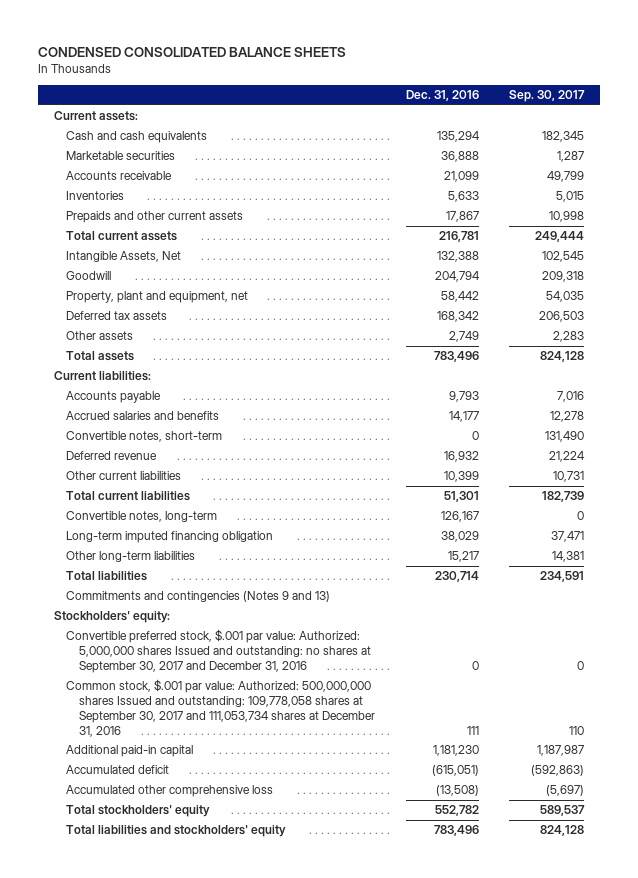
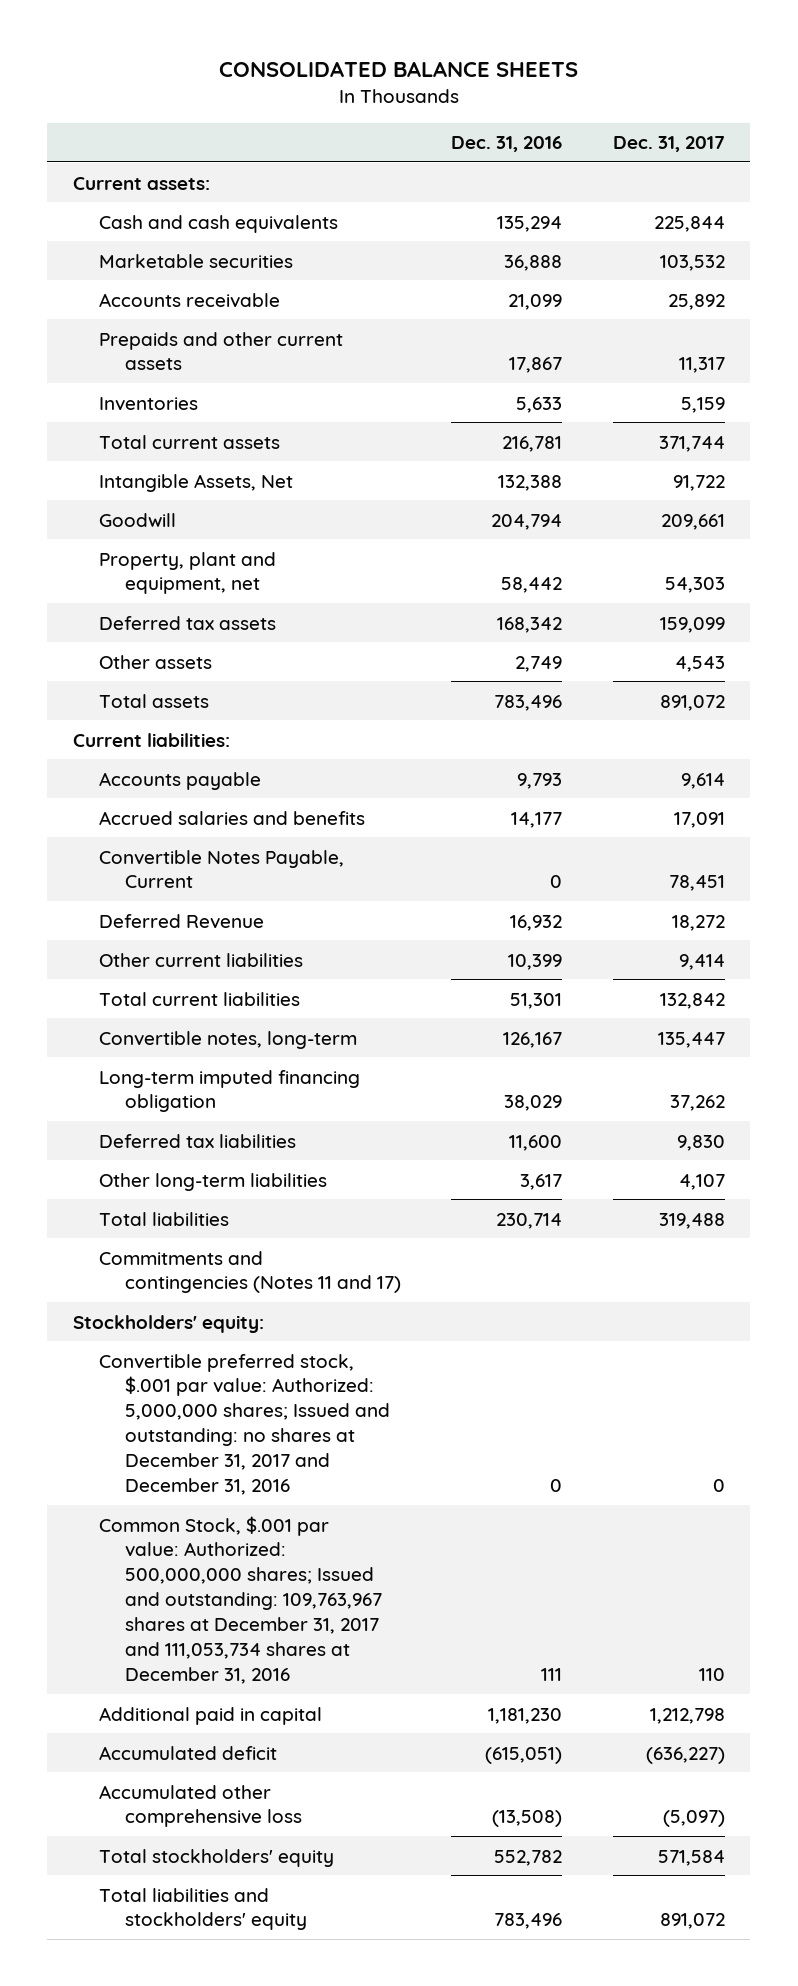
- CONDENSED CONSOLIDATED BALANCE SHEETS
+ CONSOLIDATED BALANCE SHEETS
- | Dec. 31, 2016 | Sep. 30, 2017
+ | Dec. 31, 2016 | Dec. 31, 2017
moved down: Inventories | 5,633 | 5,159
- Convertible notes, short-term | 0 | 131,490
- Deferred revenue | 16,932 | 21,224
+ Convertible Notes Payable, Current | 0 | 78,451
+ Deferred Revenue | 16,932 | 18,272
- Other long-term liabilities | 15,217 | 14,381
+ Deferred tax liabilities | 11,600 | 9,830
+ Other long-term liabilities | 3,617 | 4,107
- Commitments and contingencies (Notes 9 and 13)
+ Commitments and contingencies (Notes 11 and 17)
- Convertible preferred stock, $.001 par value: Authorized: 5,000,000 shares Issued and outstanding: no shares at September 30, 2017 and December 31, 2016 | 0 | 0
- Common stock, $.001 par value: Authorized: 500,000,000 shares Issued and outstanding: 109,778,058 shares at September 30, 2017 and 111,053,734 shares at December 31, 2016 | 111 | 110
- Additional paid-in capital | 1,181,230 | 1,187,987
+ Convertible preferred stock, $.001 par value: Authorized: 5,000,000 shares; Issued and outstanding: no shares at December 31, 2017 and December 31, 2016 | 0 | 0
+ Common Stock, $.001 par value: Authorized: 500,000,000 shares; Issued and outstanding: 109,763,967 shares at December 31, 2017 and 111,053,734 shares at December 31, 2016 | 111 | 110
+ Additional paid in capital | 1,181,230 | 1,212,798

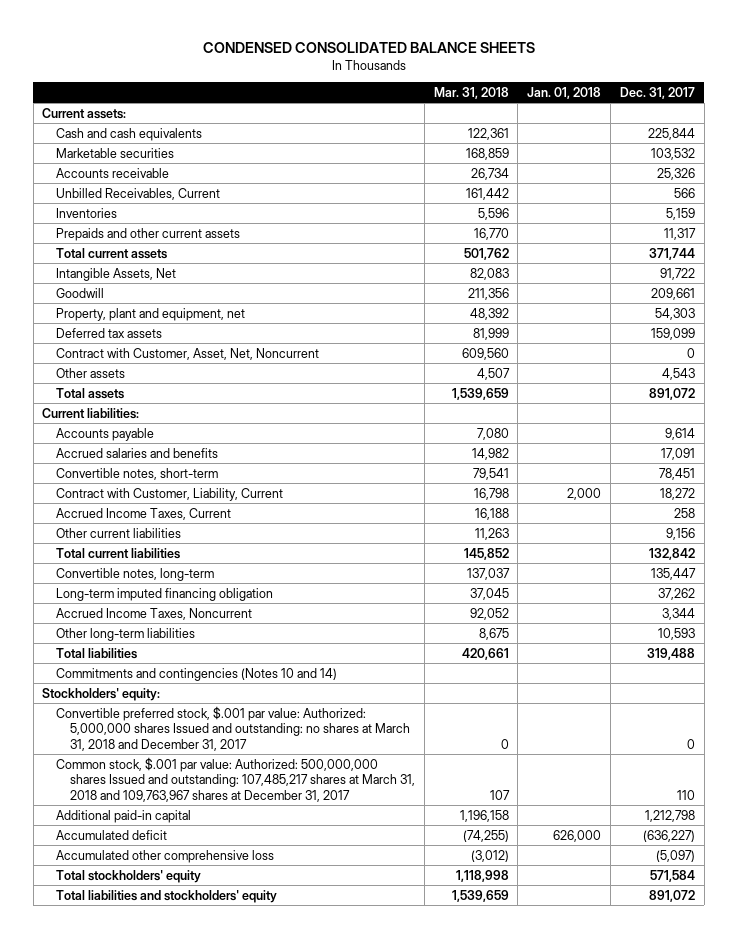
- CONSOLIDATED BALANCE SHEETS
+ CONDENSED CONSOLIDATED BALANCE SHEETS
- | Dec. 31, 2016 | Dec. 31, 2017
+ | Mar. 31, 2018 | Jan. 01, 2018 | Dec. 31, 2017
- Accounts receivable | 21,099 | 25,892
+ Accounts receivable | 26,734 | | 25,326
+ Unbilled Receivables, Current | 161,442 | | 566
moved down: Prepaids and other current assets | 16,770 | | 11,317
+ Contract with Customer, Asset, Net, Noncurrent | 609,560 | | 0
- Convertible Notes Payable, Current | 0 | 78,451
- Deferred Revenue | 16,932 | 18,272
- Other current liabilities | 10,399 | 9,414
+ Convertible notes, short-term | 79,541 | | 78,451
+ Contract with Customer, Liability, Current | 16,798 | 2,000 | 18,272
+ Accrued Income Taxes, Current | 16,188 | | 258
+ Other current liabilities | 11,263 | | 9,156
- Deferred tax liabilities | 11,600 | 9,830
- Other long-term liabilities | 3,617 | 4,107
+ Accrued Income Taxes, Noncurrent | 92,052 | | 3,344
+ Other long-term liabilities | 8,675 | | 10,593
- Commitments and contingencies (Notes 11 and 17)
+ Commitments and contingencies (Notes 10 and 14)
- Convertible preferred stock, $.001 par value: Authorized: 5,000,000 shares; Issued and outstanding: no shares at December 31, 2017 and December 31, 2016 | 0 | 0
- Common Stock, $.001 par value: Authorized: 500,000,000 shares; Issued and outstanding: 109,763,967 shares at December 31, 2017 and 111,053,734 shares at December 31, 2016 | 111 | 110
- Additional paid in capital | 1,181,230 | 1,212,798
+ Convertible preferred stock, $.001 par value: Authorized: 5,000,000 shares Issued and outstanding: no shares at March 31, 2018 and December 31, 2017 | 0 | | 0
+ Common stock, $.001 par value: Authorized: 500,000,000 shares Issued and outstanding: 107,485,217 shares at March 31, 2018 and 109,763,967 shares at December 31, 2017 | 107 | | 110
+ Additional paid-in capital | 1,196,158 | | 1,212,798

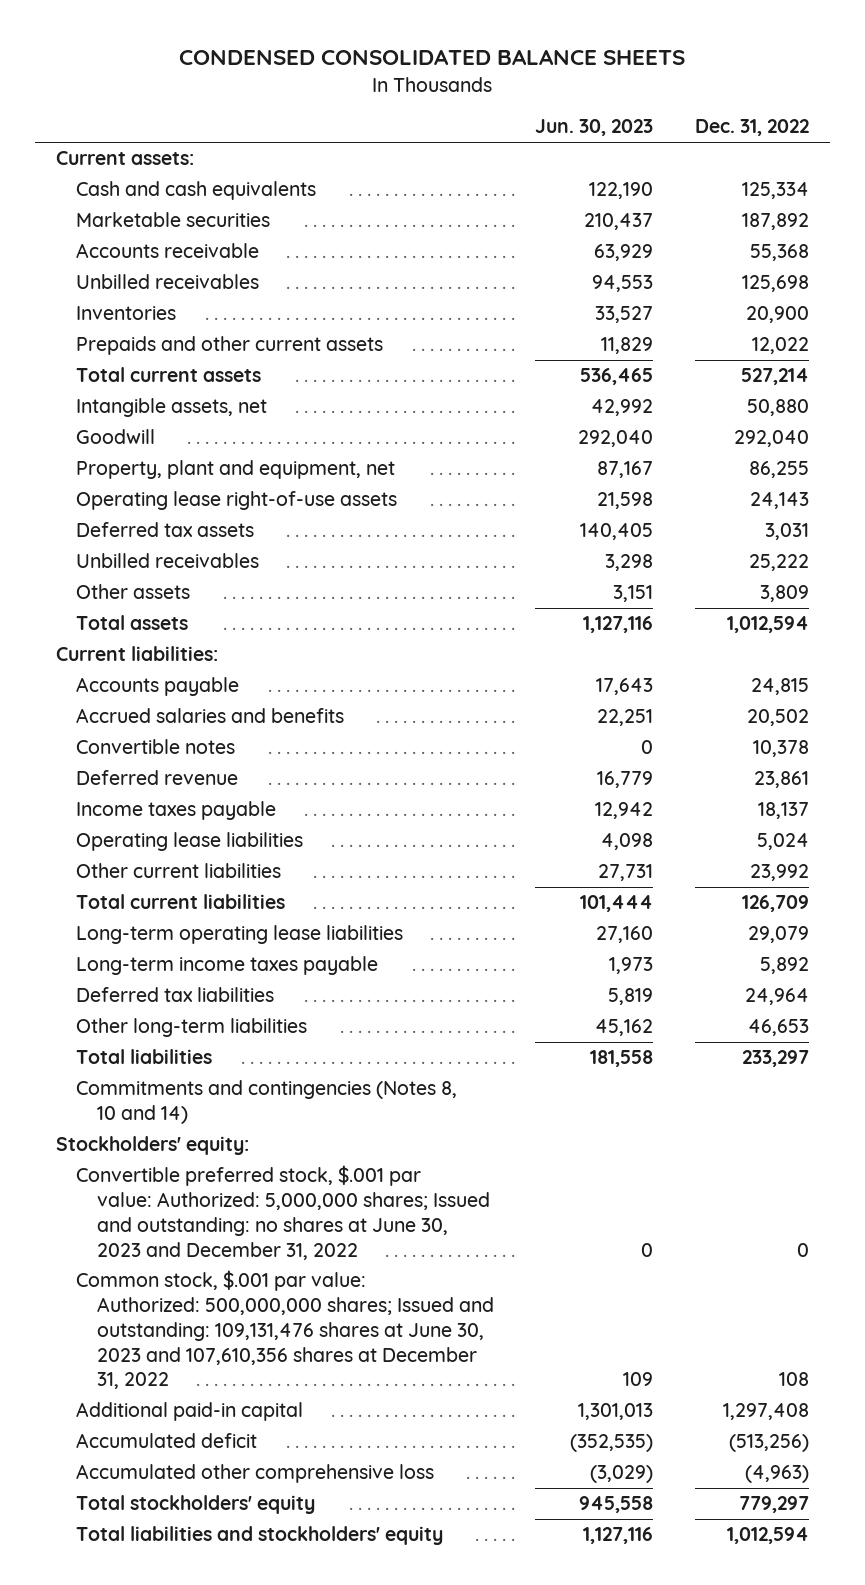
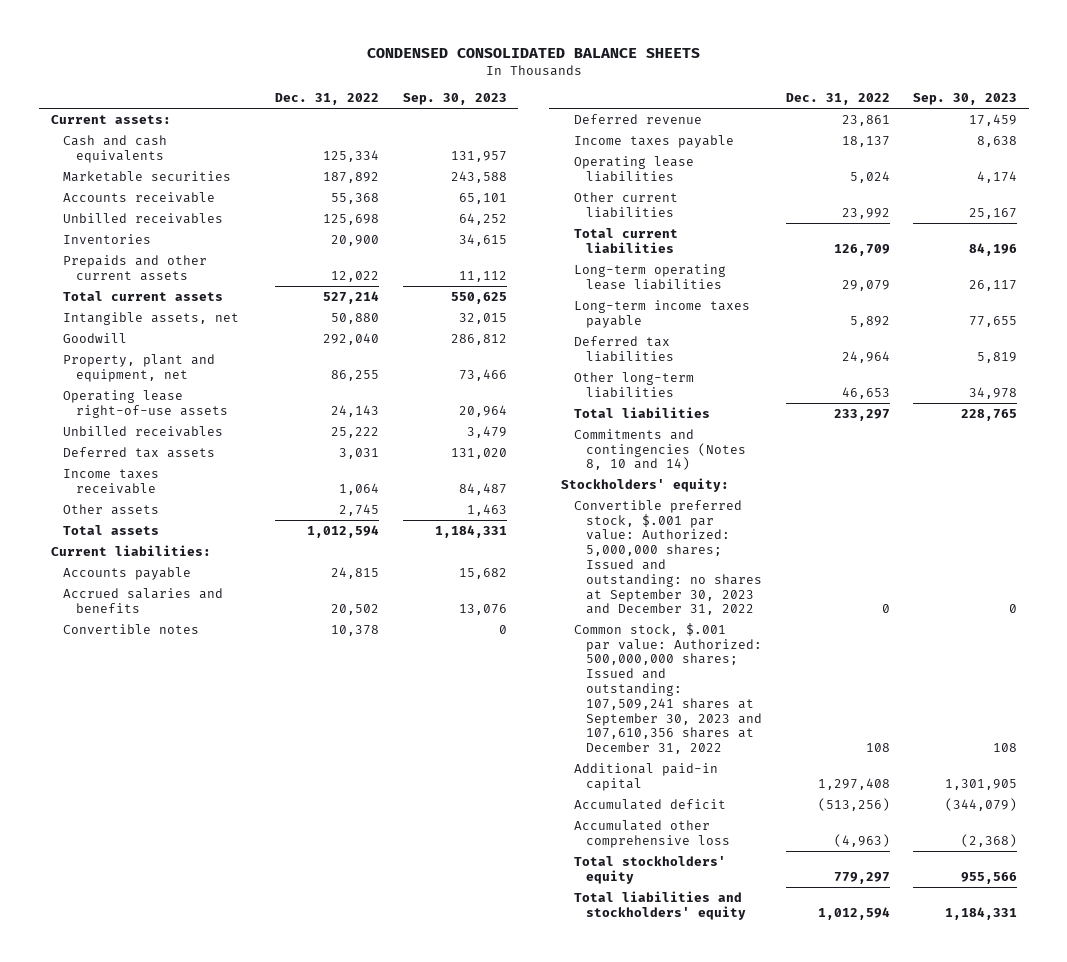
- | Jun. 30, 2023 | Dec. 31, 2022
+ | Dec. 31, 2022 | Sep. 30, 2023
- Other assets | 3,151 | 3,809
moved down: Deferred tax assets | 3,031 | 131,020
+ Income taxes receivable | 1,064 | 84,487
+ Other assets | 2,745 | 1,463
- Convertible preferred stock, $.001 par value: Authorized: 5,000,000 shares; Issued and outstanding: no shares at June 30, 2023 and December 31, 2022 | 0 | 0
- Common stock, $.001 par value: Authorized: 500,000,000 shares; Issued and outstanding: 109,131,476 shares at June 30, 2023 and 107,610,356 shares at December 31, 2022 | 109 | 108
+ Convertible preferred stock, $.001 par value: Authorized: 5,000,000 shares; Issued and outstanding: no shares at September 30, 2023 and December 31, 2022 | 0 | 0
+ Common stock, $.001 par value: Authorized: 500,000,000 shares; Issued and outstanding: 107,509,241 shares at September 30, 2023 and 107,610,356 shares at December 31, 2022 | 108 | 108

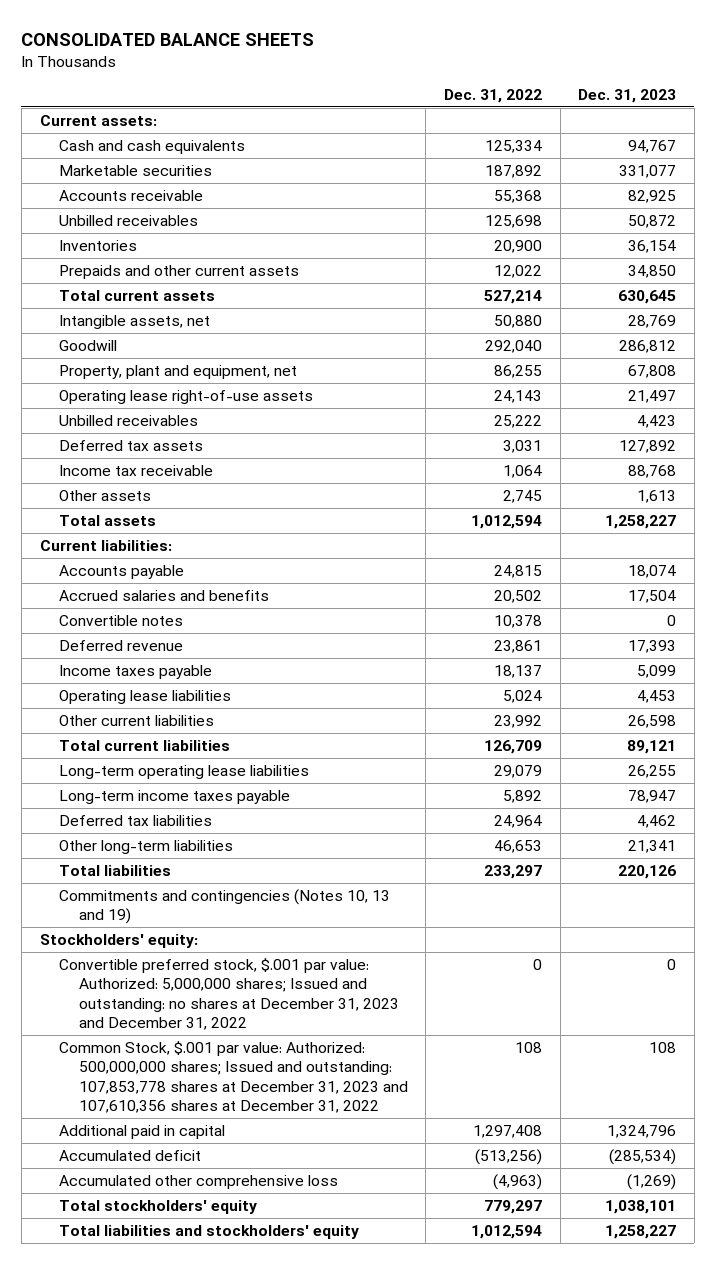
- CONDENSED CONSOLIDATED BALANCE SHEETS
+ CONSOLIDATED BALANCE SHEETS
- | Dec. 31, 2022 | Sep. 30, 2023
+ | Dec. 31, 2022 | Dec. 31, 2023
- Income taxes receivable | 1,064 | 84,487
+ Income tax receivable | 1,064 | 88,768
- Commitments and contingencies (Notes 8, 10 and 14)
+ Commitments and contingencies (Notes 10, 13 and 19)
- Convertible preferred stock, $.001 par value: Authorized: 5,000,000 shares; Issued and outstanding: no shares at September 30, 2023 and December 31, 2022 | 0 | 0
- Common stock, $.001 par value: Authorized: 500,000,000 shares; Issued and outstanding: 107,509,241 shares at September 30, 2023 and 107,610,356 shares at December 31, 2022 | 108 | 108
- Additional paid-in capital | 1,297,408 | 1,301,905
+ Convertible preferred stock, $.001 par value: Authorized: 5,000,000 shares; Issued and outstanding: no shares at December 31, 2023 and December 31, 2022 | 0 | 0
+ Common Stock, $.001 par value: Authorized: 500,000,000 shares; Issued and outstanding: 107,853,778 shares at December 31, 2023 and 107,610,356 shares at December 31, 2022 | 108 | 108
+ Additional paid in capital | 1,297,408 | 1,324,796

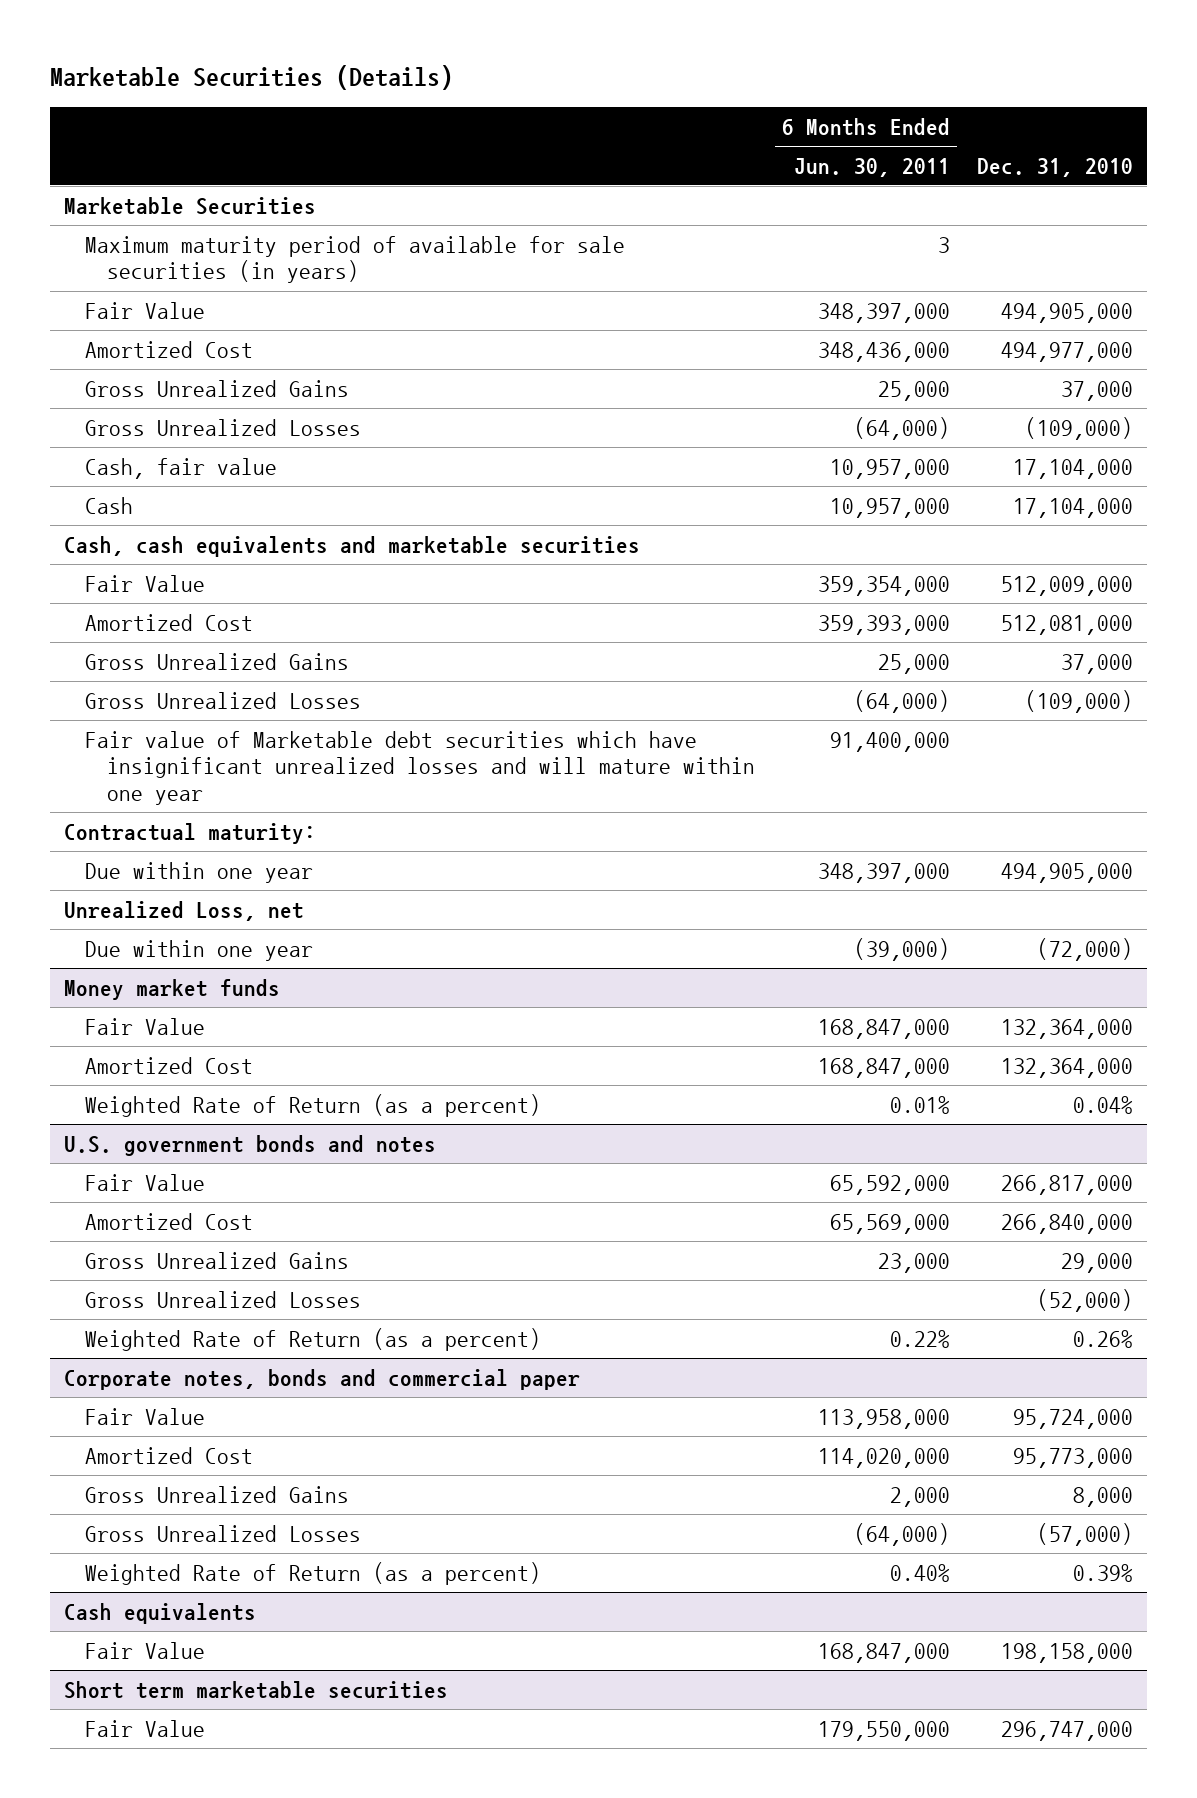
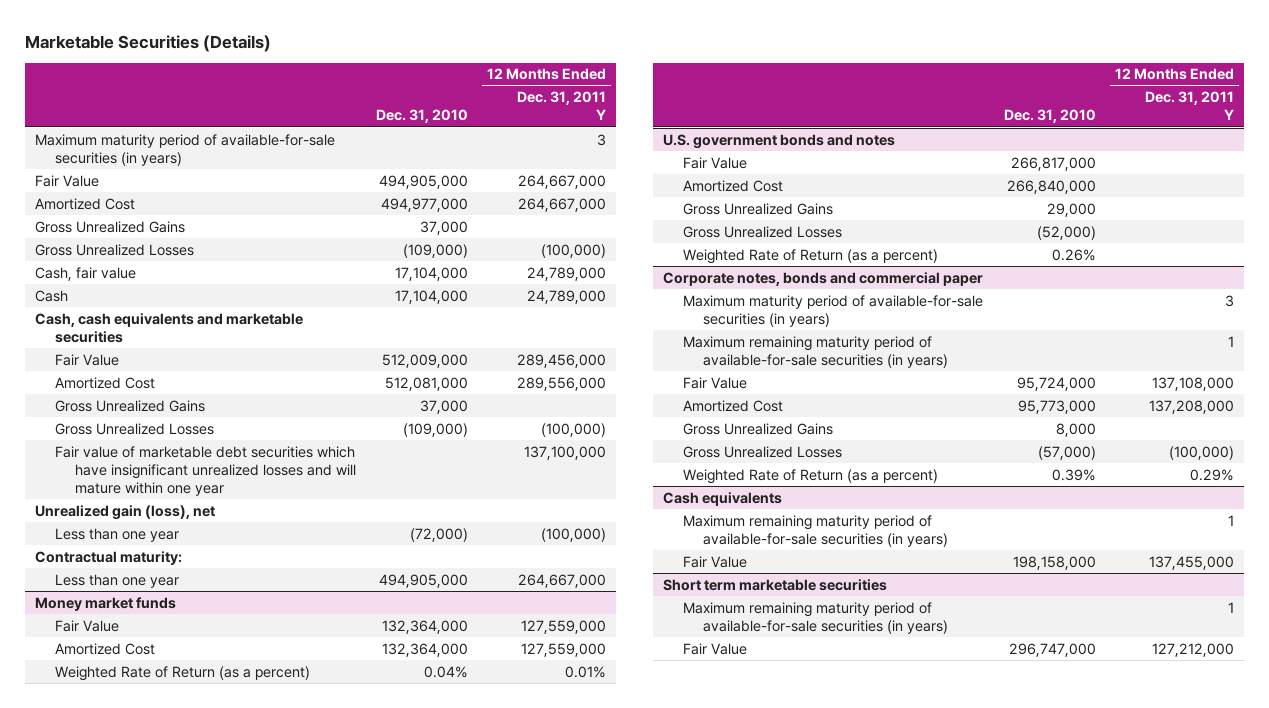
- | 6 Months Ended Jun. 30, 2011 | Dec. 31, 2010
+ | Dec. 31, 2010 | 12 Months Ended Dec. 31, 2011 Y
- Marketable Securities
- Maximum maturity period of available for sale securities (in years) | 3 |
+ Maximum maturity period of available-for-sale securities (in years) | | 3
- Fair value of Marketable debt securities which have insignificant unrealized losses and will mature within one year | 91,400,000 |
+ Fair value of marketable debt securities which have insignificant unrealized losses and will mature within one year | | 137,100,000
+ Unrealized gain (loss), net
+ Less than one year | (72,000) | (100,000)
- Due within one year | 348,397,000 | 494,905,000
- Unrealized Loss, net
- Due within one year | (39,000) | (72,000)
+ Less than one year | 494,905,000 | 264,667,000
@ Corporate notes, bonds and commercial paper
+ Maximum maturity period of available-for-sale securities (in years) | | 3
+ Maximum remaining maturity period of available-for-sale securities (in years) | | 1
@ Cash equivalents
+ Maximum remaining maturity period of available-for-sale securities (in years) | | 1
@ Short term marketable securities
+ Maximum remaining maturity period of available-for-sale securities (in years) | | 1

